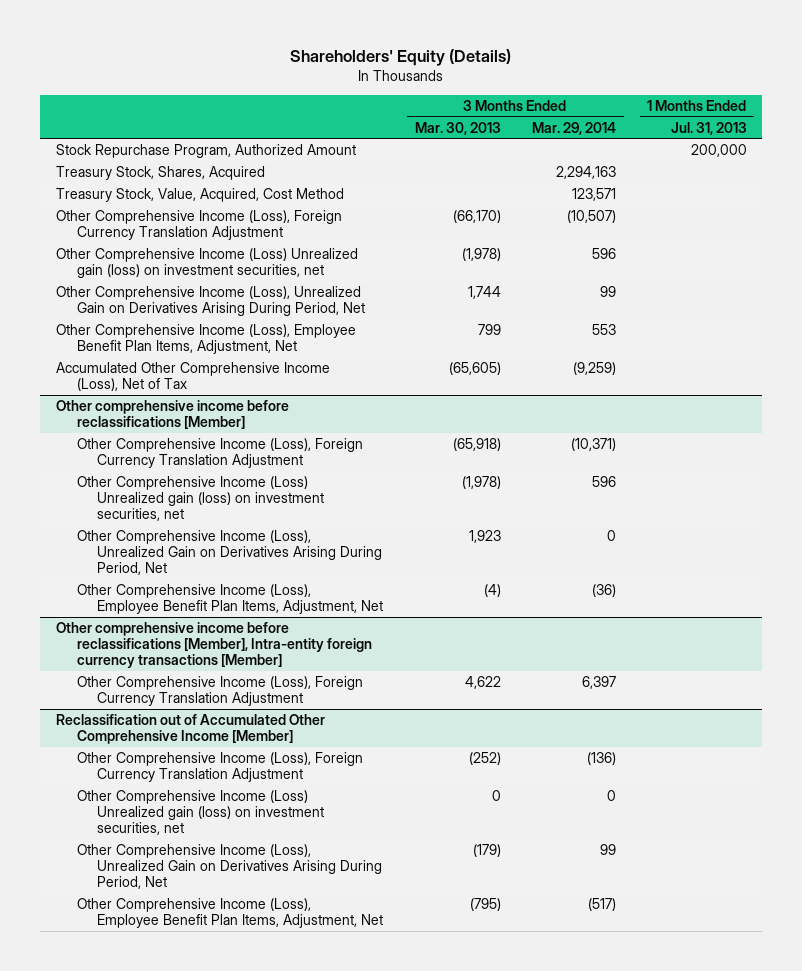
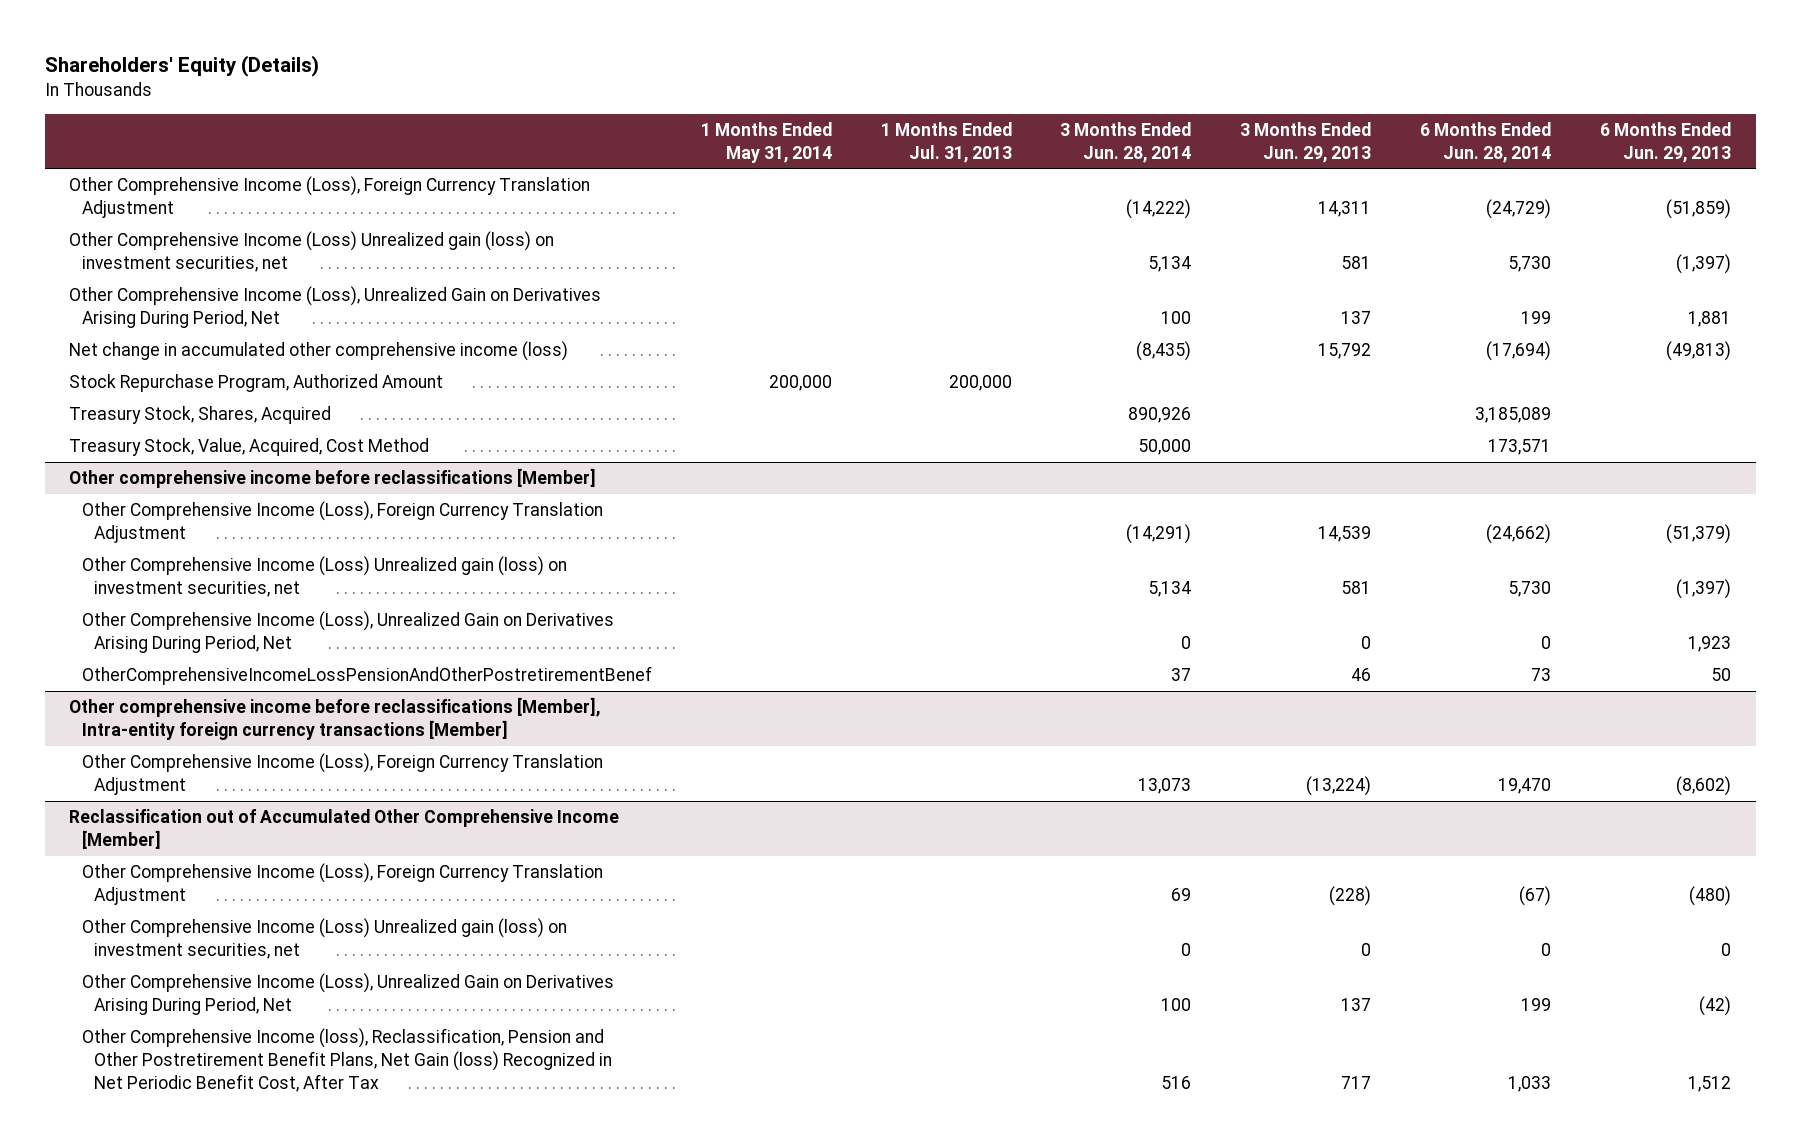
- | 3 Months Ended Mar. 30, 2013 | 3 Months Ended Mar. 29, 2014 | 1 Months Ended Jul. 31, 2013
+ | 1 Months Ended May 31, 2014 | 1 Months Ended Jul. 31, 2013 | 3 Months Ended Jun. 28, 2014 | 3 Months Ended Jun. 29, 2013 | 6 Months Ended Jun. 28, 2014 | 6 Months Ended Jun. 29, 2013
- Other Comprehensive Income (Loss), Employee Benefit Plan Items, Adjustment, Net | 799 | 553 |
- Accumulated Other Comprehensive Income (Loss), Net of Tax | (65,605) | (9,259) |
+ Net change in accumulated other comprehensive income (loss) | | | (8,435) | 15,792 | (17,694) | (49,813)
moved down: Stock Repurchase Program, Authorized Amount | 200,000 | 200,000 | | | |
moved down: Treasury Stock, Shares, Acquired | | | 890,926 | | 3,185,089 |
moved down: Treasury Stock, Value, Acquired, Cost Method | | | 50,000 | | 173,571 |
@ Other comprehensive income before reclassifications [Member]
- Other Comprehensive Income (Loss), Employee Benefit Plan Items, Adjustment, Net | (4) | (36) |
+ OtherComprehensiveIncomeLossPensionAndOtherPostretirementBenef | | | 37 | 46 | 73 | 50
@ Reclassification out of Accumulated Other Comprehensive Income [Member]
- Other Comprehensive Income (Loss), Employee Benefit Plan Items, Adjustment, Net | (795) | (517) |
+ Other Comprehensive Income (loss), Reclassification, Pension and Other Postretirement Benefit Plans, Net Gain (loss) Recognized in Net Periodic Benefit Cost, After Tax | | | 516 | 717 | 1,033 | 1,512

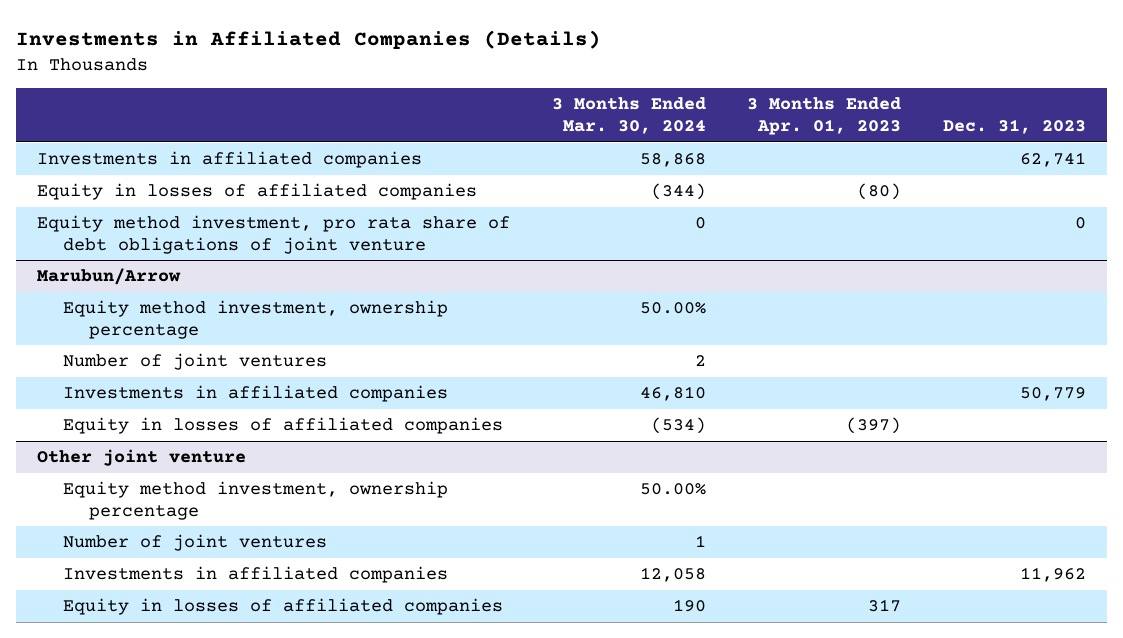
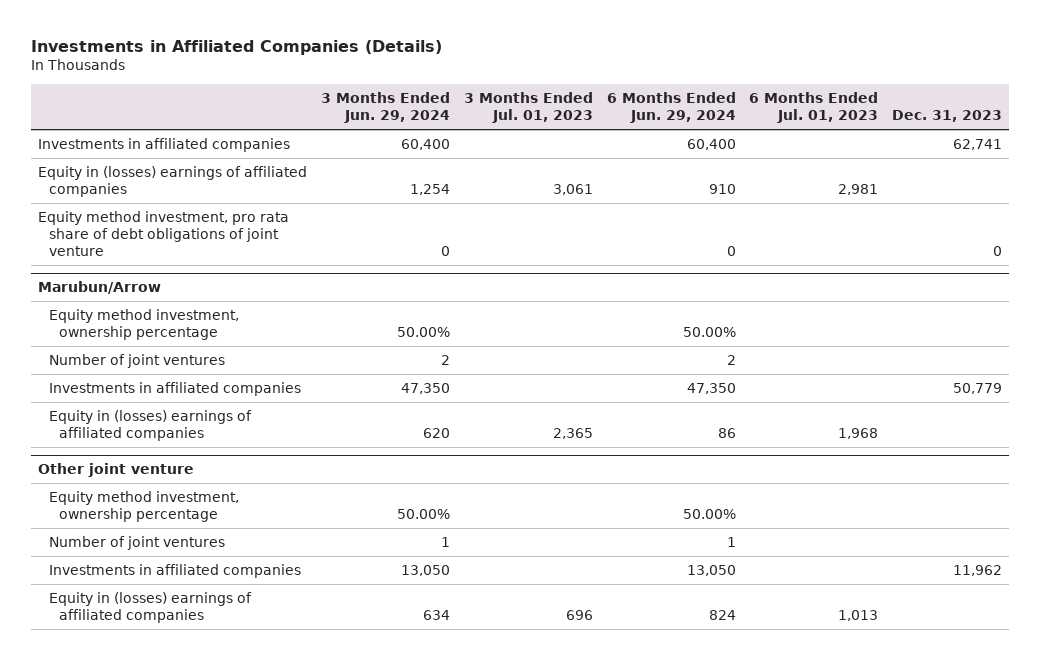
- | 3 Months Ended Mar. 30, 2024 | 3 Months Ended Apr. 01, 2023 | Dec. 31, 2023
+ | 3 Months Ended Jun. 29, 2024 | 3 Months Ended Jul. 01, 2023 | 6 Months Ended Jun. 29, 2024 | 6 Months Ended Jul. 01, 2023 | Dec. 31, 2023
- Equity in losses of affiliated companies | (344) | (80) |
+ Equity in (losses) earnings of affiliated companies | 1,254 | 3,061 | 910 | 2,981 |
@ Marubun/Arrow
- Equity in losses of affiliated companies | (534) | (397) |
+ Equity in (losses) earnings of affiliated companies | 620 | 2,365 | 86 | 1,968 |
@ Other joint venture
- Equity in losses of affiliated companies | 190 | 317 |
+ Equity in (losses) earnings of affiliated companies | 634 | 696 | 824 | 1,013 |

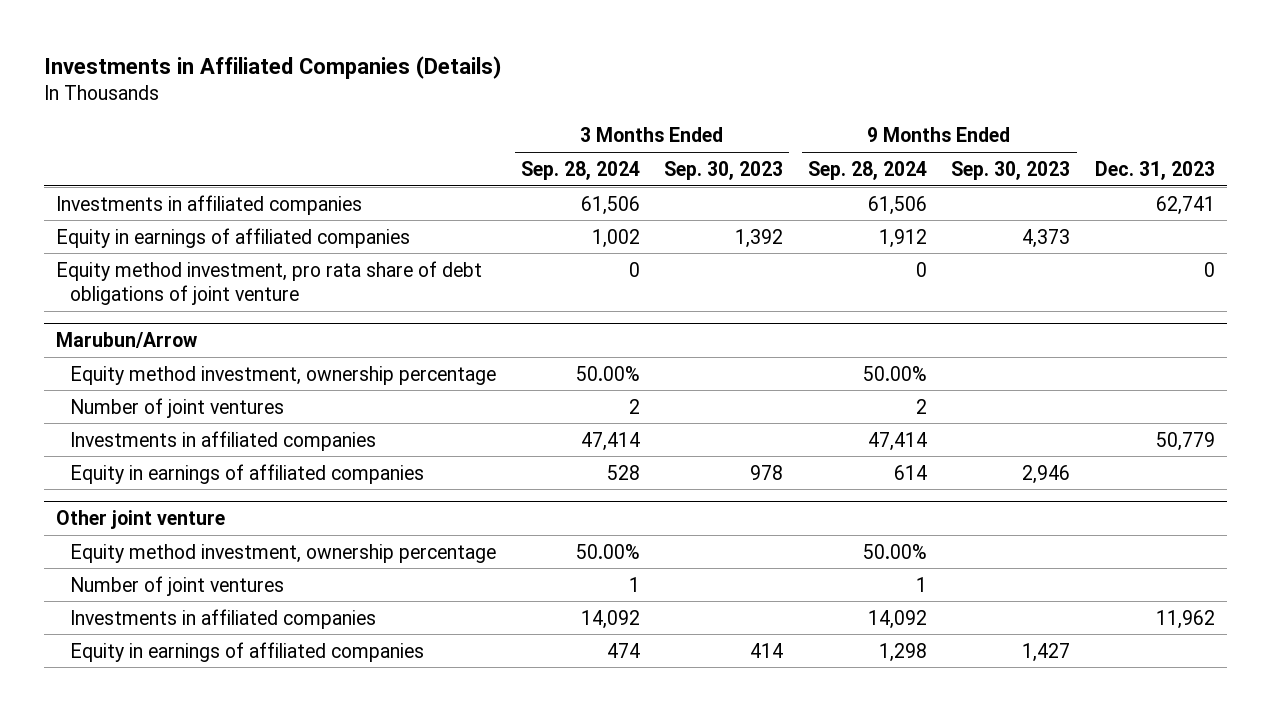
- | 3 Months Ended Jun. 29, 2024 | 3 Months Ended Jul. 01, 2023 | 6 Months Ended Jun. 29, 2024 | 6 Months Ended Jul. 01, 2023 | Dec. 31, 2023
+ | 3 Months Ended Sep. 28, 2024 | 3 Months Ended Sep. 30, 2023 | 9 Months Ended Sep. 28, 2024 | 9 Months Ended Sep. 30, 2023 | Dec. 31, 2023
- Equity in (losses) earnings of affiliated companies | 1,254 | 3,061 | 910 | 2,981 |
+ Equity in earnings of affiliated companies | 1,002 | 1,392 | 1,912 | 4,373 |
@ Marubun/Arrow
- Equity in (losses) earnings of affiliated companies | 620 | 2,365 | 86 | 1,968 |
+ Equity in earnings of affiliated companies | 528 | 978 | 614 | 2,946 |
@ Other joint venture
- Equity in (losses) earnings of affiliated companies | 634 | 696 | 824 | 1,013 |
+ Equity in earnings of affiliated companies | 474 | 414 | 1,298 | 1,427 |

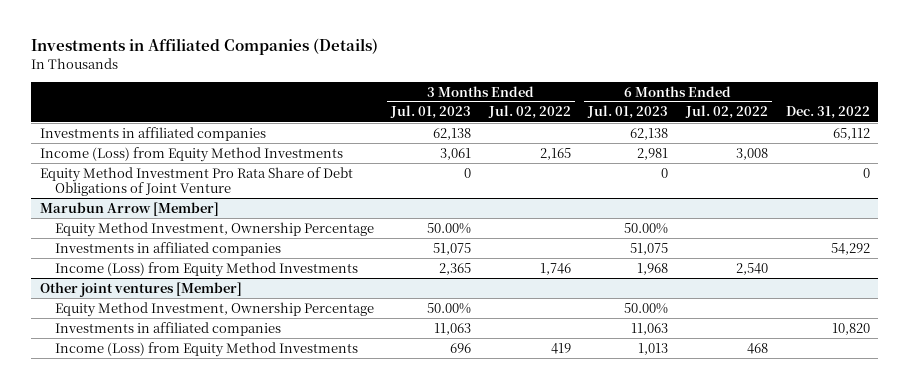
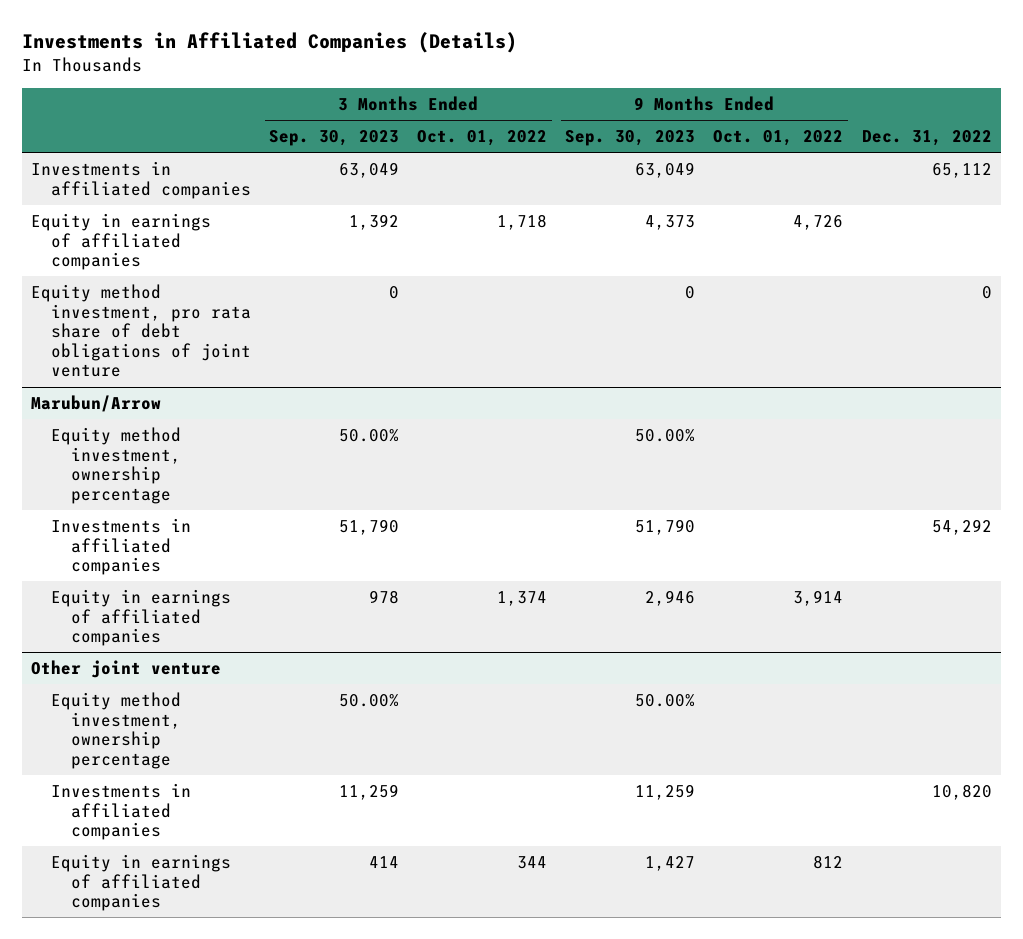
- | 3 Months Ended Jul. 01, 2023 | 3 Months Ended Jul. 02, 2022 | 6 Months Ended Jul. 01, 2023 | 6 Months Ended Jul. 02, 2022 | Dec. 31, 2022
+ | 3 Months Ended Sep. 30, 2023 | 3 Months Ended Oct. 01, 2022 | 9 Months Ended Sep. 30, 2023 | 9 Months Ended Oct. 01, 2022 | Dec. 31, 2022
- Income (Loss) from Equity Method Investments | 3,061 | 2,165 | 2,981 | 3,008 |
- Equity Method Investment Pro Rata Share of Debt Obligations of Joint Venture | 0 | | 0 | | 0
- Marubun Arrow [Member]
- Equity Method Investment, Ownership Percentage | 50.00% | | 50.00% | |
+ Equity in earnings of affiliated companies | 1,392 | 1,718 | 4,373 | 4,726 |
+ Equity method investment, pro rata share of debt obligations of joint venture | 0 | | 0 | | 0
+ Marubun/Arrow
+ Equity method investment, ownership percentage | 50.00% | | 50.00% | |
- Income (Loss) from Equity Method Investments | 2,365 | 1,746 | 1,968 | 2,540 |
- Other joint ventures [Member]
- Equity Method Investment, Ownership Percentage | 50.00% | | 50.00% | |
+ Equity in earnings of affiliated companies | 978 | 1,374 | 2,946 | 3,914 |
+ Other joint venture
+ Equity method investment, ownership percentage | 50.00% | | 50.00% | |
- Income (Loss) from Equity Method Investments | 696 | 419 | 1,013 | 468 |
+ Equity in earnings of affiliated companies | 414 | 344 | 1,427 | 812 |

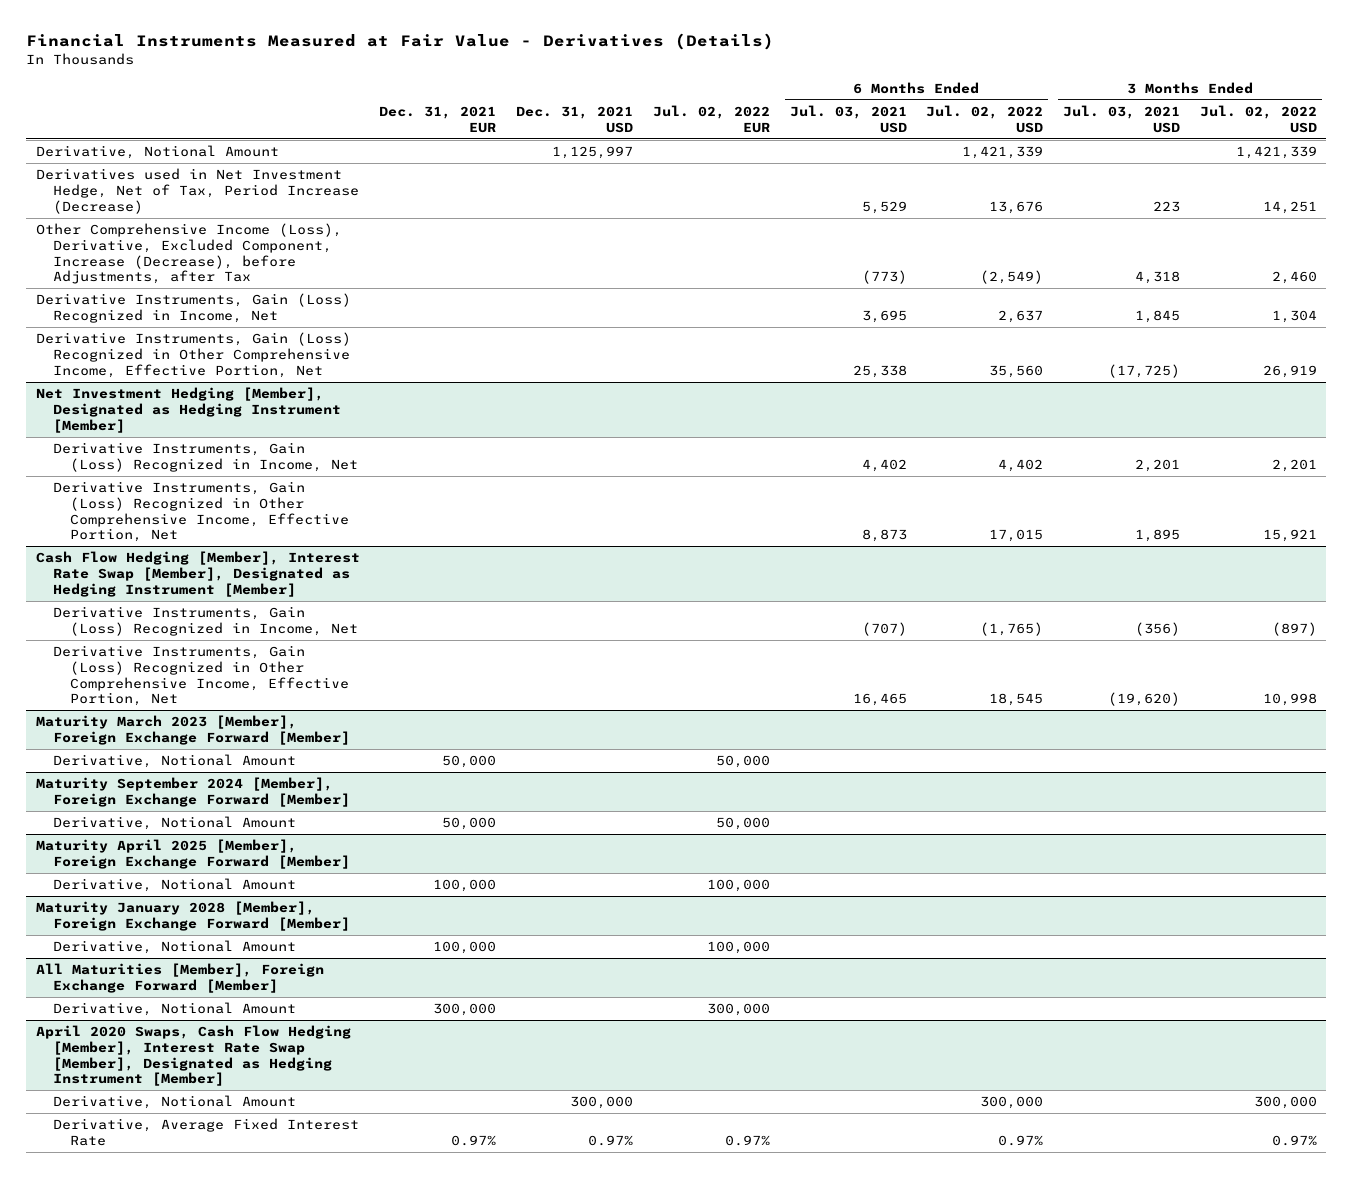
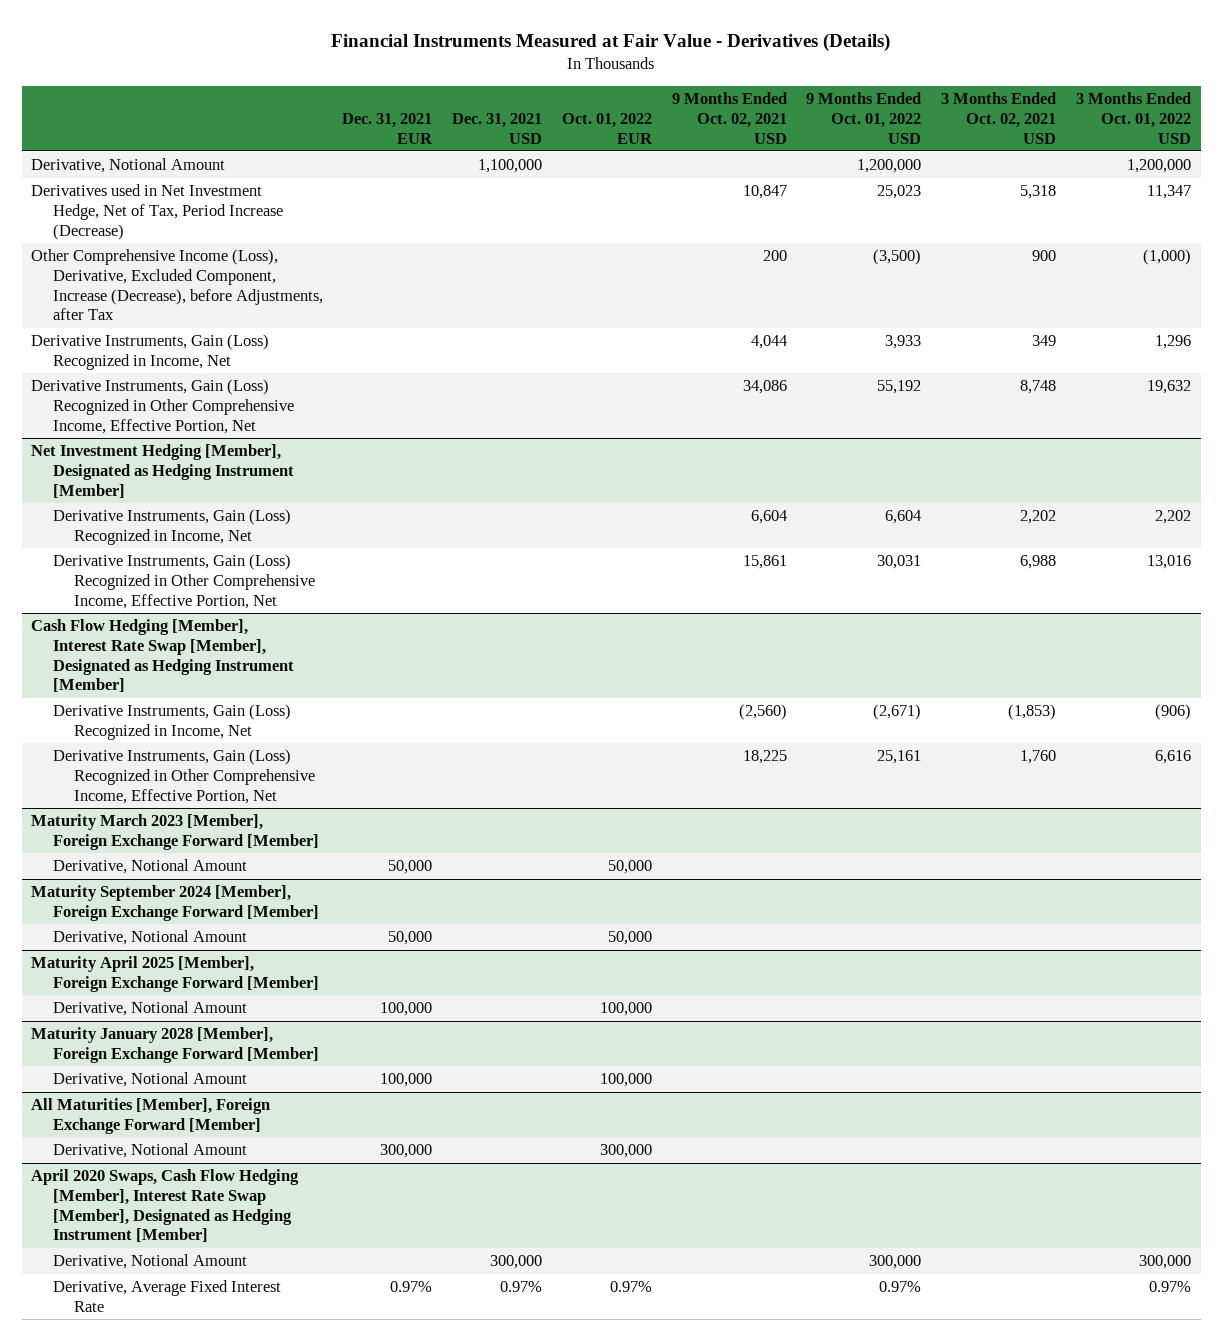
- | Dec. 31, 2021 EUR | Dec. 31, 2021 USD | Jul. 02, 2022 EUR | 6 Months Ended Jul. 03, 2021 USD | 6 Months Ended Jul. 02, 2022 USD | 3 Months Ended Jul. 03, 2021 USD | 3 Months Ended Jul. 02, 2022 USD
+ | Dec. 31, 2021 EUR | Dec. 31, 2021 USD | Oct. 01, 2022 EUR | 9 Months Ended Oct. 02, 2021 USD | 9 Months Ended Oct. 01, 2022 USD | 3 Months Ended Oct. 02, 2021 USD | 3 Months Ended Oct. 01, 2022 USD
- Derivative, Notional Amount | | 1,125,997 | | | 1,421,339 | | 1,421,339
+ Derivative, Notional Amount | | 1,100,000 | | | 1,200,000 | | 1,200,000

